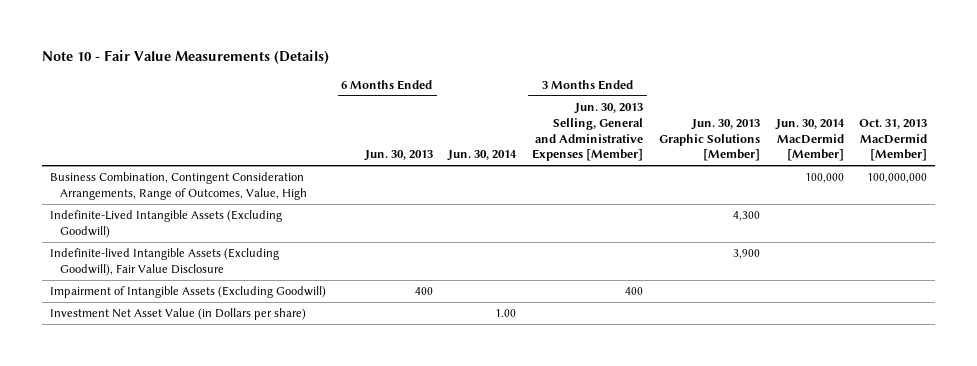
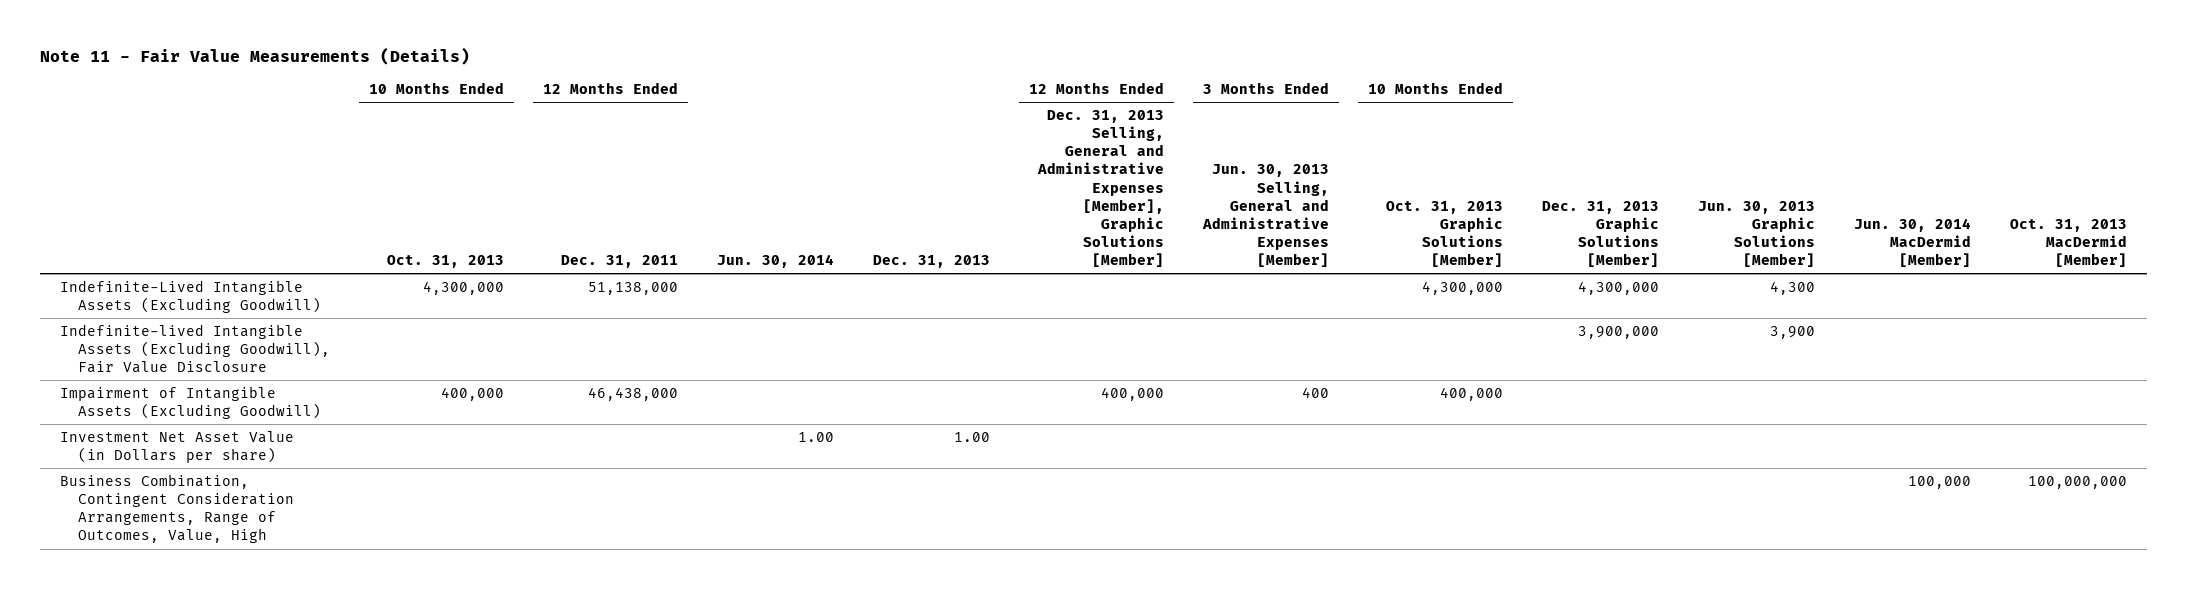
- Note 10 - Fair Value Measurements (Details)
+ Note 11 - Fair Value Measurements (Details)
- | 6 Months Ended Jun. 30, 2013 | Jun. 30, 2014 | 3 Months Ended Jun. 30, 2013 Selling, General and Administrative Expenses [Member] | Jun. 30, 2013 Graphic Solutions [Member] | Jun. 30, 2014 MacDermid [Member] | Oct. 31, 2013 MacDermid [Member]
+ | 10 Months Ended Oct. 31, 2013 | 12 Months Ended Dec. 31, 2011 | Jun. 30, 2014 | Dec. 31, 2013 | 12 Months Ended Dec. 31, 2013 Selling, General and Administrative Expenses [Member], Graphic Solutions [Member] | 3 Months Ended Jun. 30, 2013 Selling, General and Administrative Expenses [Member] | 10 Months Ended Oct. 31, 2013 Graphic Solutions [Member] | Dec. 31, 2013 Graphic Solutions [Member] | Jun. 30, 2013 Graphic Solutions [Member] | Jun. 30, 2014 MacDermid [Member] | Oct. 31, 2013 MacDermid [Member]
moved down: Business Combination, Contingent Consideration Arrangements, Range of Outcomes, Value, High | | | | | | | | | | 100,000 | 100,000,000

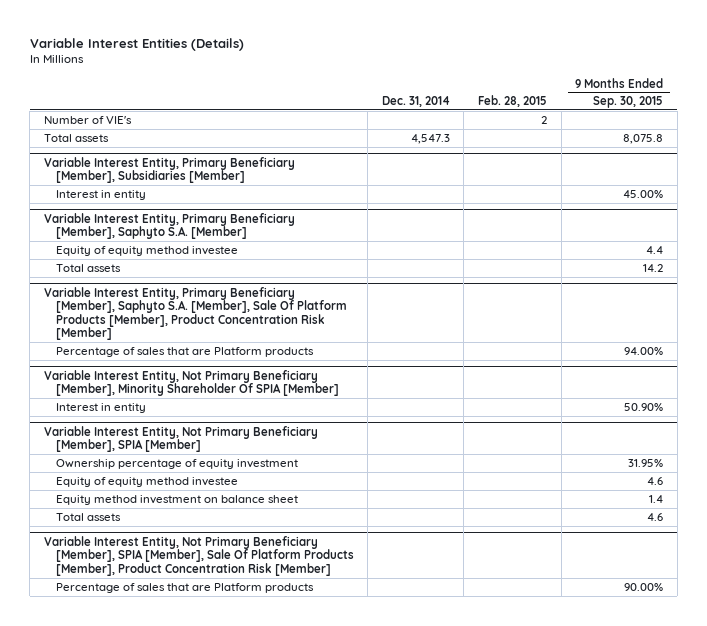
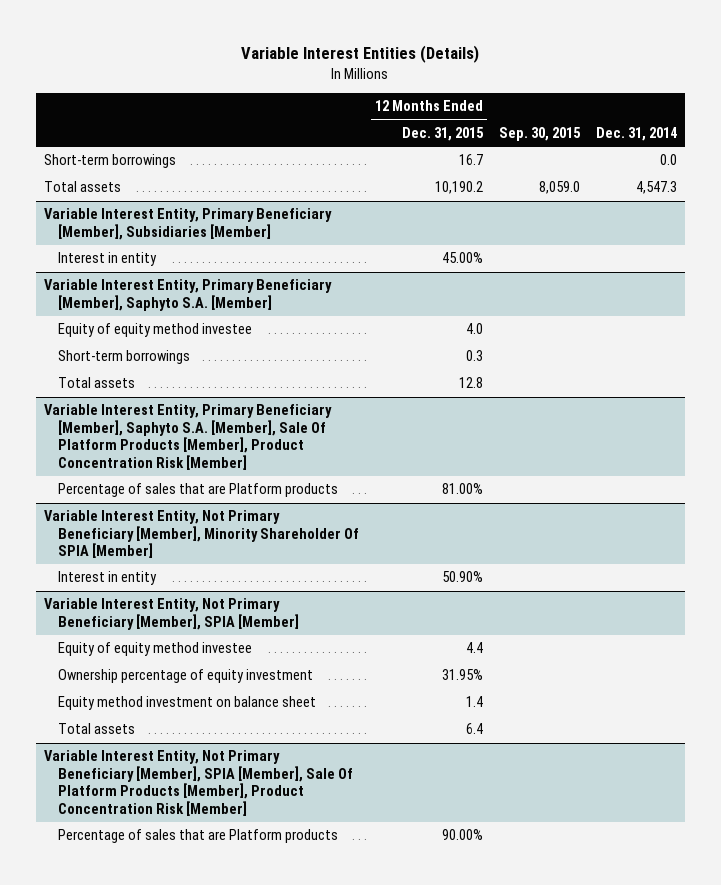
- | Dec. 31, 2014 | Feb. 28, 2015 | 9 Months Ended Sep. 30, 2015
+ | 12 Months Ended Dec. 31, 2015 | Sep. 30, 2015 | Dec. 31, 2014
- Number of VIE's | | 2 |
+ Short-term borrowings | 16.7 | | 0.0
@ Variable Interest Entity, Primary Beneficiary [Member], Saphyto S.A. [Member]
+ Short-term borrowings | 0.3 | |
@ Variable Interest Entity, Not Primary Beneficiary [Member], SPIA [Member]
moved down: Ownership percentage of equity investment | 31.95% | |

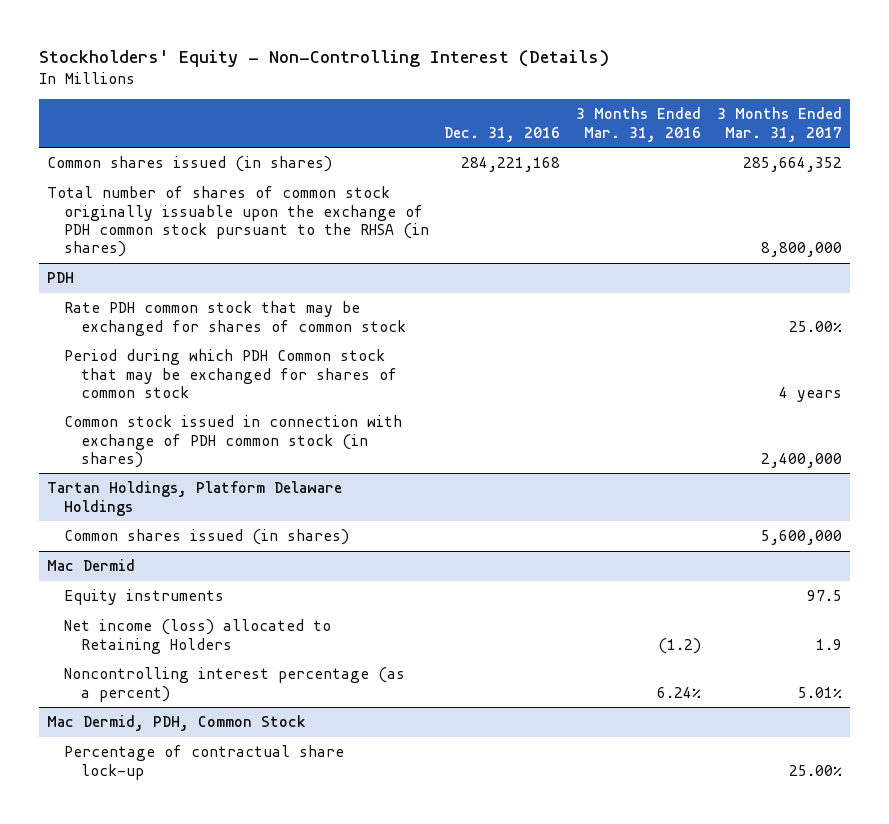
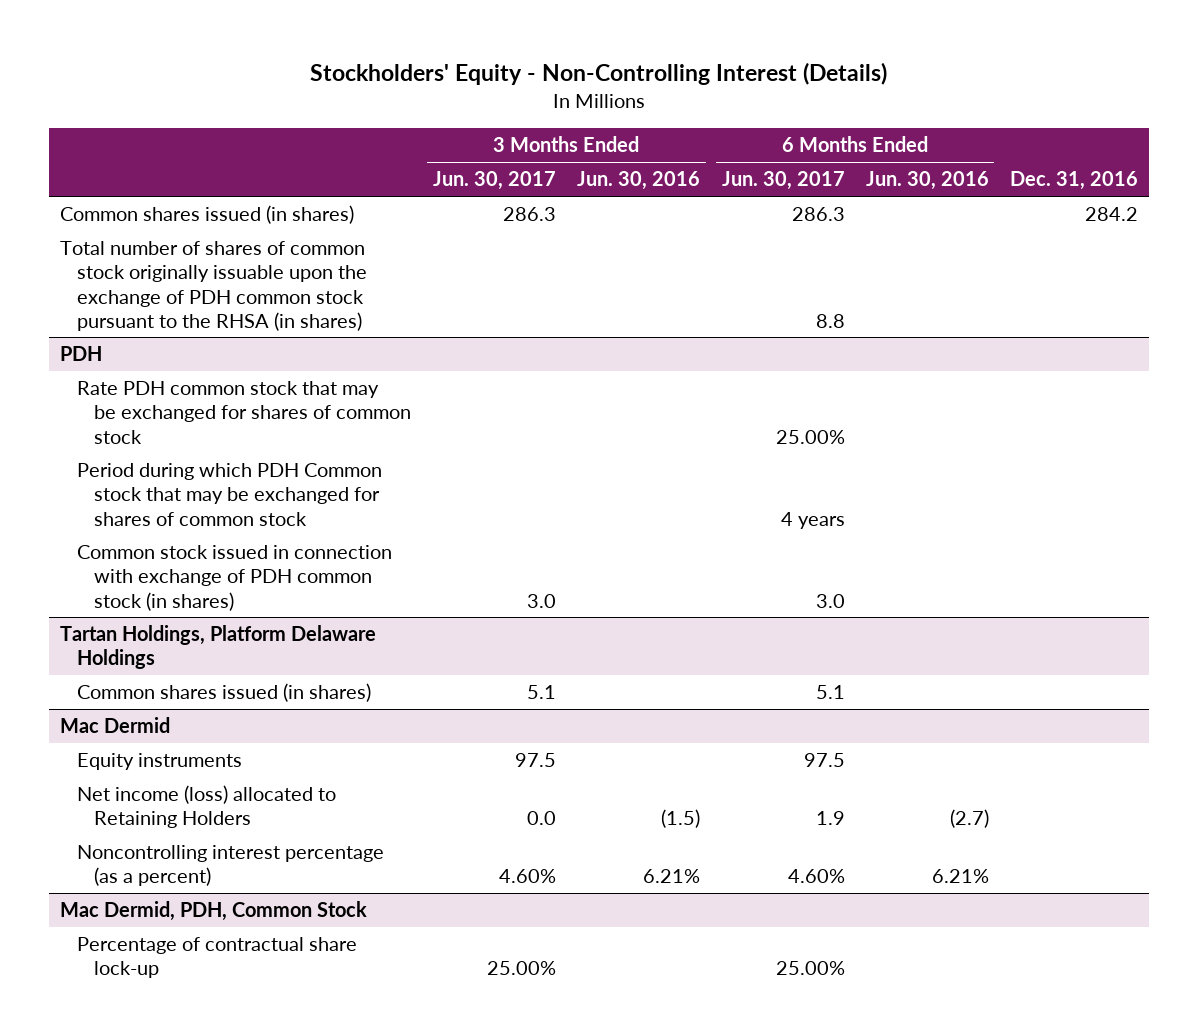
- | Dec. 31, 2016 | 3 Months Ended Mar. 31, 2016 | 3 Months Ended Mar. 31, 2017
+ | 3 Months Ended Jun. 30, 2017 | 3 Months Ended Jun. 30, 2016 | 6 Months Ended Jun. 30, 2017 | 6 Months Ended Jun. 30, 2016 | Dec. 31, 2016
- Common shares issued (in shares) | 284,221,168 | | 285,664,352
+ Common shares issued (in shares) | 286.3 | | 286.3 | | 284.2

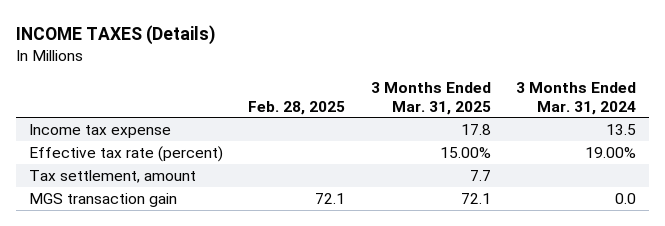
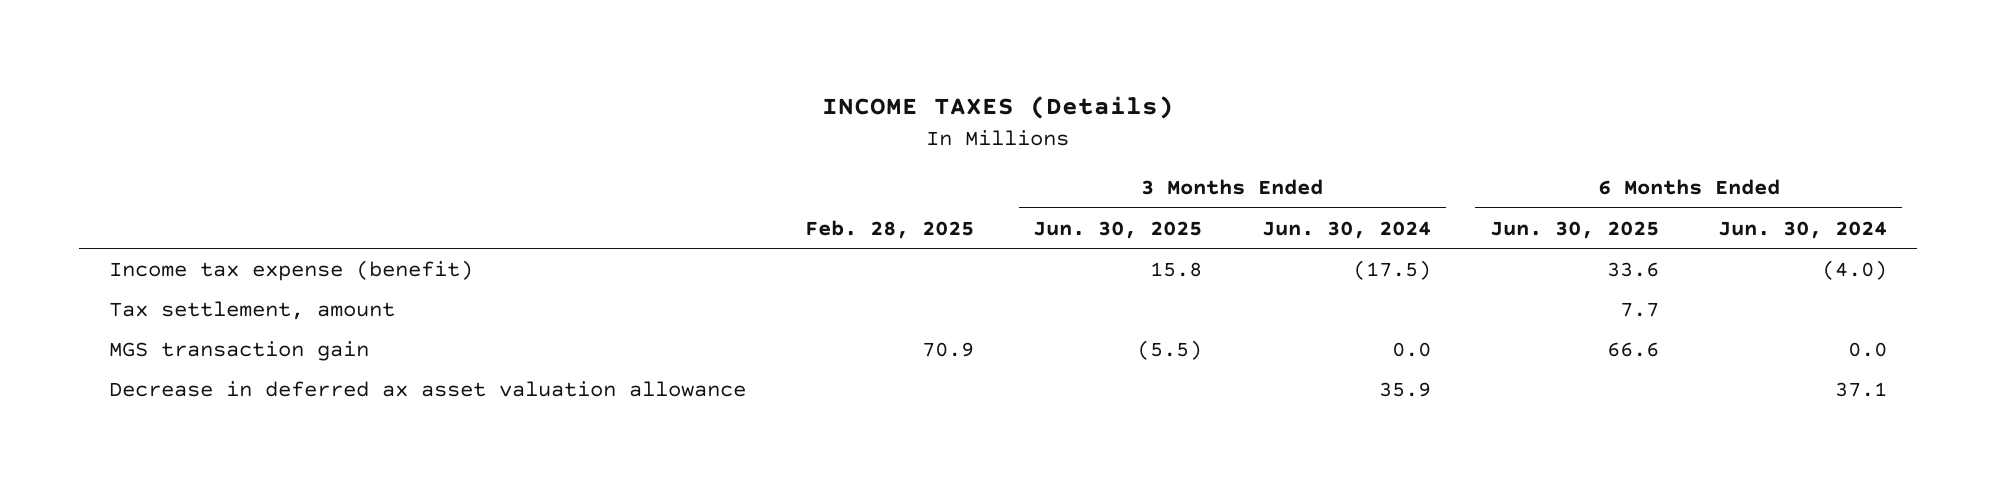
- | Feb. 28, 2025 | 3 Months Ended Mar. 31, 2025 | 3 Months Ended Mar. 31, 2024
+ | Feb. 28, 2025 | 3 Months Ended Jun. 30, 2025 | 3 Months Ended Jun. 30, 2024 | 6 Months Ended Jun. 30, 2025 | 6 Months Ended Jun. 30, 2024
- Income tax expense | | 17.8 | 13.5
- Effective tax rate (percent) | | 15.00% | 19.00%
+ Income tax expense (benefit) | | 15.8 | (17.5) | 33.6 | (4.0)
- MGS transaction gain | 72.1 | 72.1 | 0.0
+ MGS transaction gain | 70.9 | (5.5) | 0.0 | 66.6 | 0.0
+ Decrease in deferred ax asset valuation allowance | | | 35.9 | | 37.1

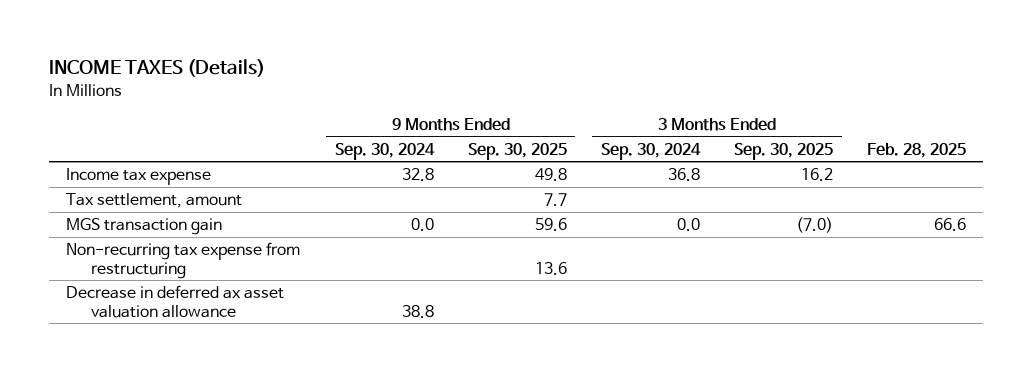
- | Feb. 28, 2025 | 3 Months Ended Jun. 30, 2025 | 3 Months Ended Jun. 30, 2024 | 6 Months Ended Jun. 30, 2025 | 6 Months Ended Jun. 30, 2024
+ | 9 Months Ended Sep. 30, 2024 | 9 Months Ended Sep. 30, 2025 | 3 Months Ended Sep. 30, 2024 | 3 Months Ended Sep. 30, 2025 | Feb. 28, 2025
- Income tax expense (benefit) | | 15.8 | (17.5) | 33.6 | (4.0)
+ Income tax expense | 32.8 | 49.8 | 36.8 | 16.2 |
- MGS transaction gain | 70.9 | (5.5) | 0.0 | 66.6 | 0.0
+ MGS transaction gain | 0.0 | 59.6 | 0.0 | (7.0) | 66.6
+ Non-recurring tax expense from restructuring | | 13.6 | | |

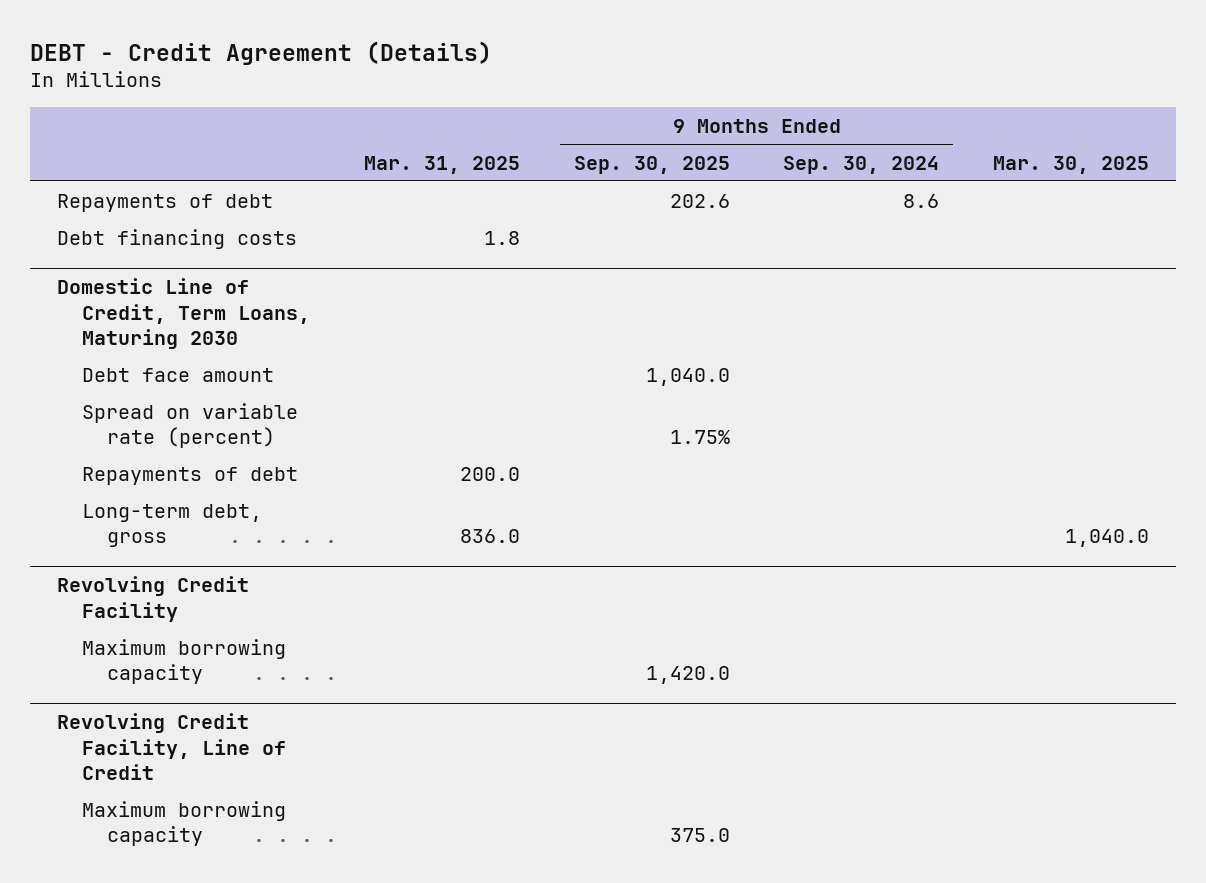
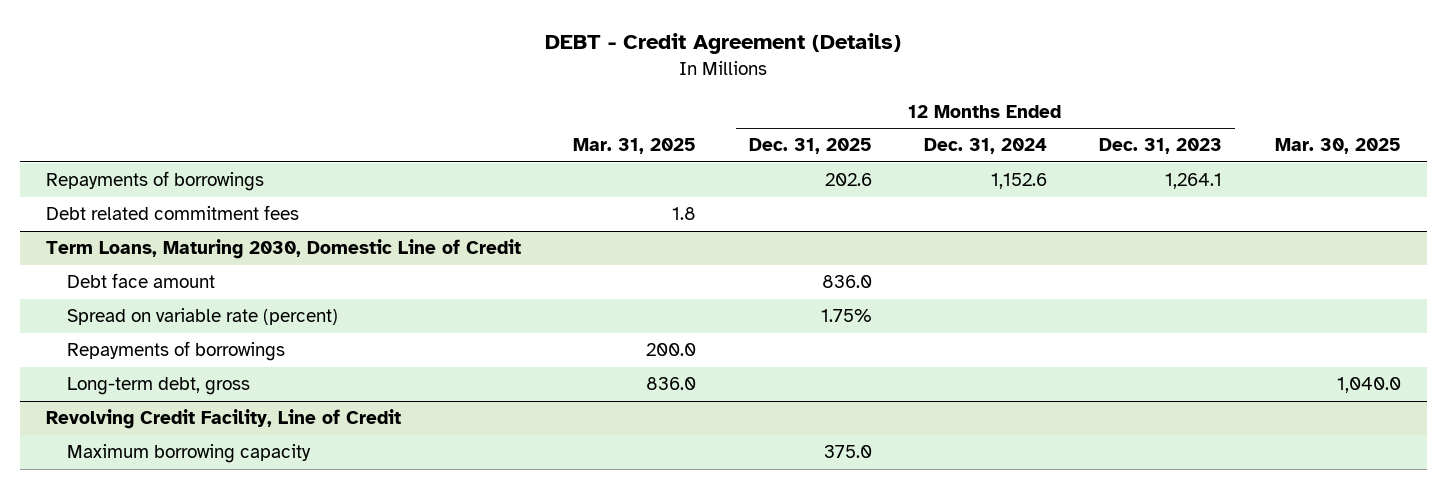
- | Mar. 31, 2025 | 9 Months Ended Sep. 30, 2025 | 9 Months Ended Sep. 30, 2024 | Mar. 30, 2025
+ | Mar. 31, 2025 | 12 Months Ended Dec. 31, 2025 | 12 Months Ended Dec. 31, 2024 | 12 Months Ended Dec. 31, 2023 | Mar. 30, 2025
- Repayments of debt | | 202.6 | 8.6 |
- Debt financing costs | 1.8 | | |
- Domestic Line of Credit, Term Loans, Maturing 2030
+ Repayments of borrowings | | 202.6 | 1,152.6 | 1,264.1 |
+ Debt related commitment fees | 1.8 | | | |
+ Term Loans, Maturing 2030, Domestic Line of Credit
- Repayments of debt | 200.0 | | |
+ Repayments of borrowings | 200.0 | | | |
- Revolving Credit Facility
- Maximum borrowing capacity | | 1,420.0 | |

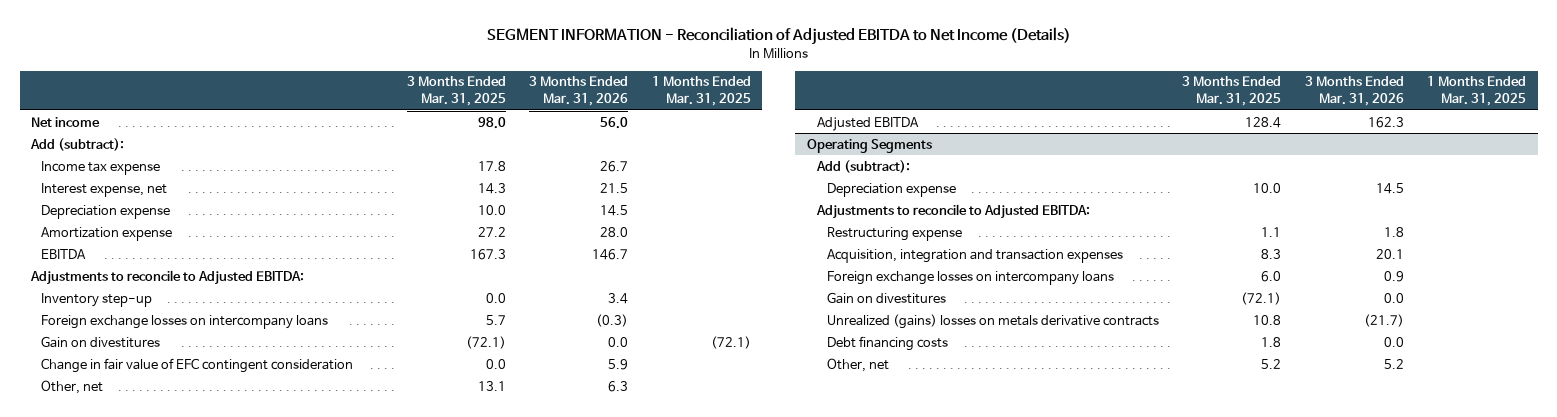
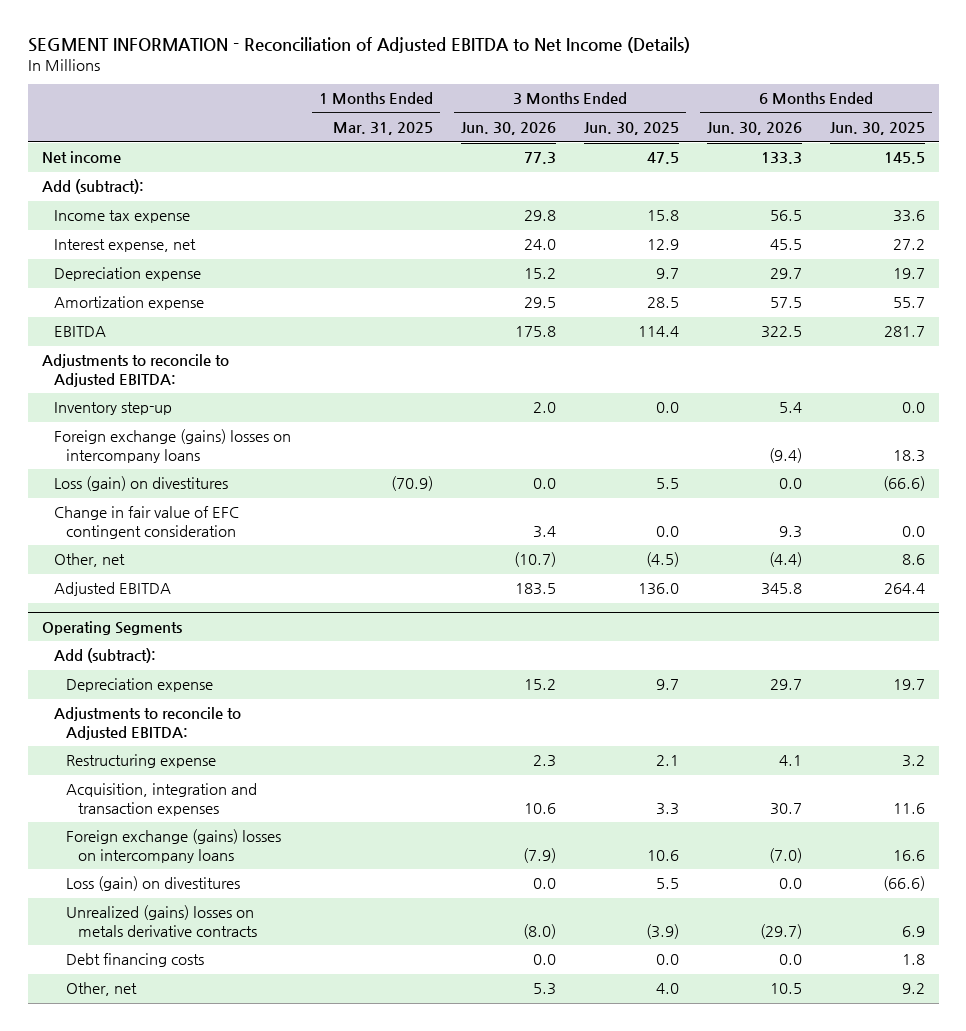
- | 3 Months Ended Mar. 31, 2025 | 3 Months Ended Mar. 31, 2026 | 1 Months Ended Mar. 31, 2025
+ | 1 Months Ended Mar. 31, 2025 | 3 Months Ended Jun. 30, 2026 | 3 Months Ended Jun. 30, 2025 | 6 Months Ended Jun. 30, 2026 | 6 Months Ended Jun. 30, 2025
- Foreign exchange losses on intercompany loans | 5.7 | (0.3) |
- Gain on divestitures | (72.1) | 0.0 | (72.1)
+ Foreign exchange (gains) losses on intercompany loans | | | | (9.4) | 18.3
+ Loss (gain) on divestitures | (70.9) | 0.0 | 5.5 | 0.0 | (66.6)
@ Operating Segments
- Foreign exchange losses on intercompany loans | 6.0 | 0.9 |
- Gain on divestitures | (72.1) | 0.0 |
+ Foreign exchange (gains) losses on intercompany loans | | (7.9) | 10.6 | (7.0) | 16.6
+ Loss (gain) on divestitures | | 0.0 | 5.5 | 0.0 | (66.6)

